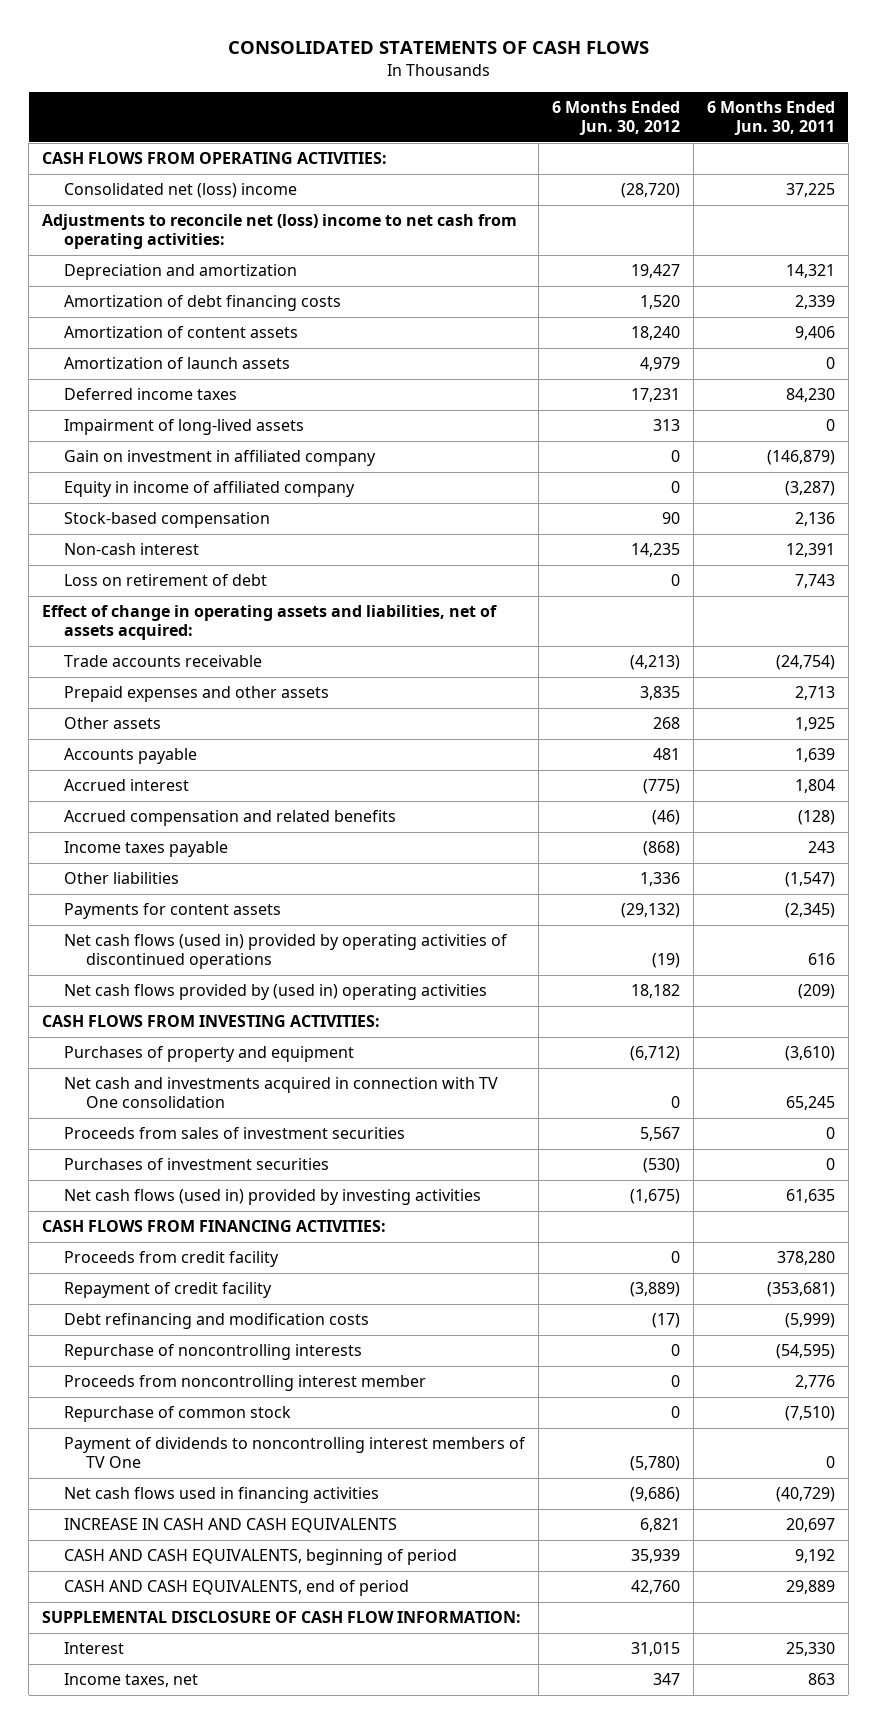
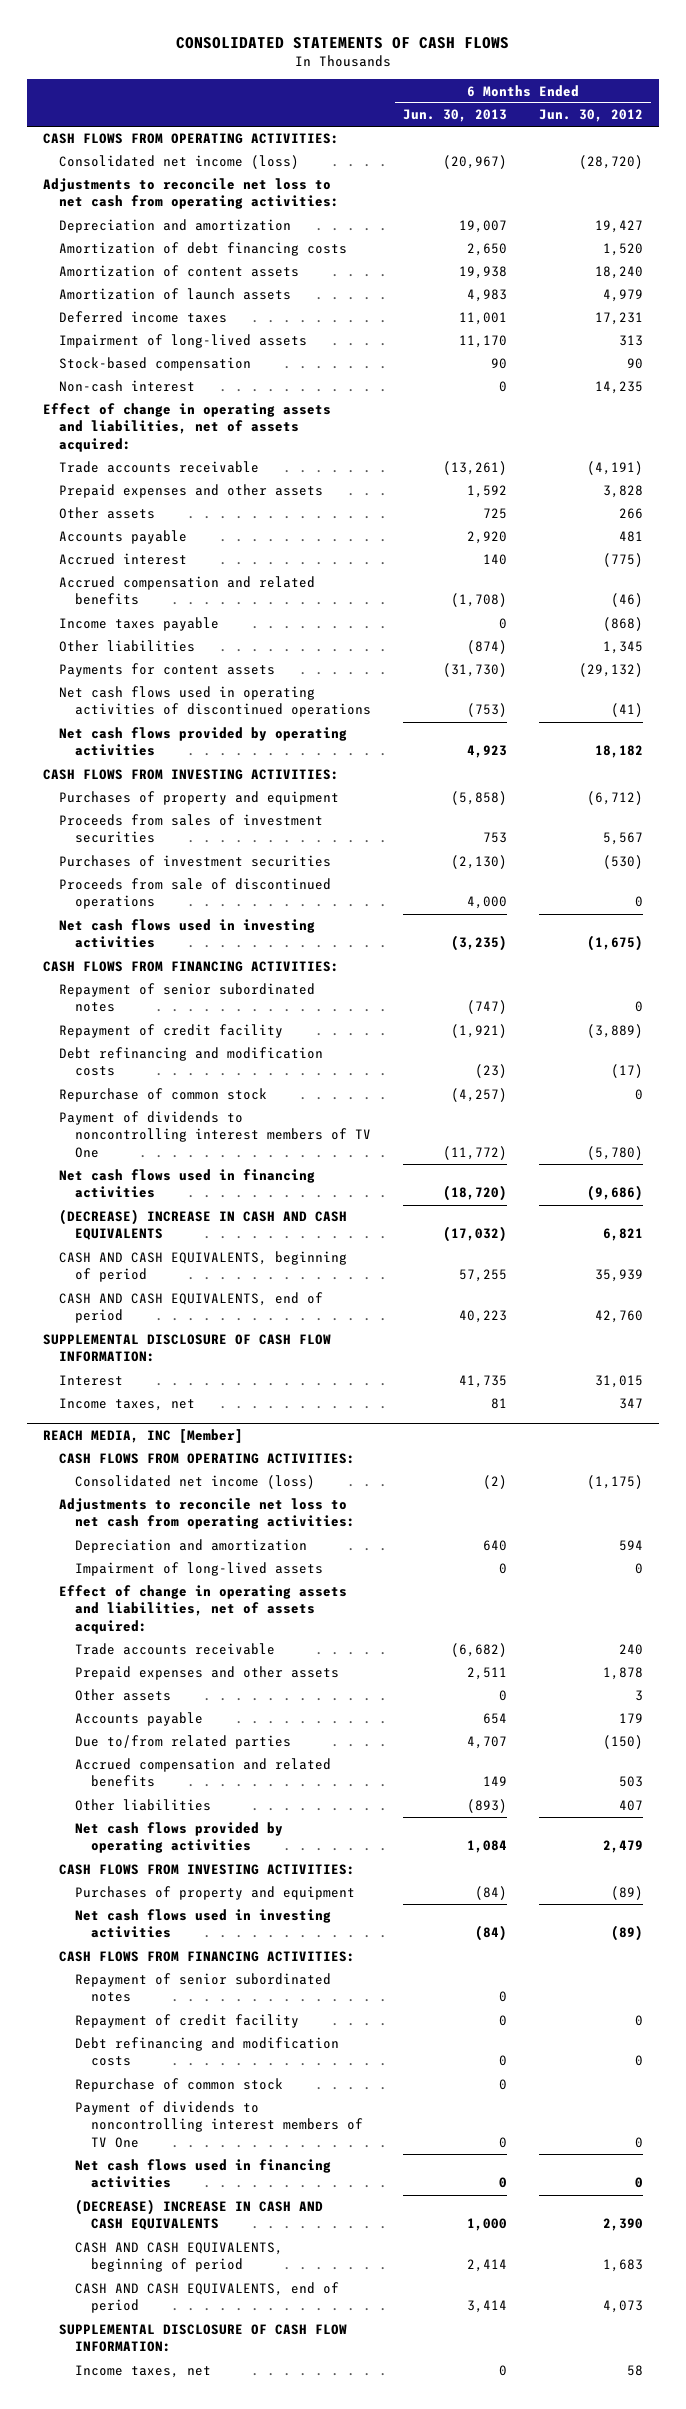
- | 6 Months Ended Jun. 30, 2012 | 6 Months Ended Jun. 30, 2011
+ | 6 Months Ended Jun. 30, 2013 | 6 Months Ended Jun. 30, 2012
- Consolidated net (loss) income | (28,720) | 37,225
- Adjustments to reconcile net (loss) income to net cash from operating activities:
+ Consolidated net income (loss) | (20,967) | (28,720)
+ Adjustments to reconcile net loss to net cash from operating activities:
- Gain on investment in affiliated company | 0 | (146,879)
- Equity in income of affiliated company | 0 | (3,287)
- Loss on retirement of debt | 0 | 7,743
- Trade accounts receivable | (4,213) | (24,754)
- Prepaid expenses and other assets | 3,835 | 2,713
- Other assets | 268 | 1,925
+ Trade accounts receivable | (13,261) | (4,191)
+ Prepaid expenses and other assets | 1,592 | 3,828
+ Other assets | 725 | 266
- Other liabilities | 1,336 | (1,547)
+ Other liabilities | (874) | 1,345
- Net cash flows (used in) provided by operating activities of discontinued operations | (19) | 616
- Net cash flows provided by (used in) operating activities | 18,182 | (209)
+ Net cash flows used in operating activities of discontinued operations | (753) | (41)
+ Net cash flows provided by operating activities | 4,923 | 18,182
- Net cash and investments acquired in connection with TV One consolidation | 0 | 65,245
- Net cash flows (used in) provided by investing activities | (1,675) | 61,635
+ Proceeds from sale of discontinued operations | 4,000 | 0
+ Net cash flows used in investing activities | (3,235) | (1,675)
- Proceeds from credit facility | 0 | 378,280
+ Repayment of senior subordinated notes | (747) | 0
- Repurchase of noncontrolling interests | 0 | (54,595)
- Proceeds from noncontrolling interest member | 0 | 2,776
- INCREASE IN CASH AND CASH EQUIVALENTS | 6,821 | 20,697
+ (DECREASE) INCREASE IN CASH AND CASH EQUIVALENTS | (17,032) | 6,821
+ REACH MEDIA, INC [Member]
+ CASH FLOWS FROM OPERATING ACTIVITIES:
+ Consolidated net income (loss) | (2) | (1,175)
+ Adjustments to reconcile net loss to net cash from operating activities:
+ Depreciation and amortization | 640 | 594
+ Impairment of long-lived assets | 0 | 0
+ Effect of change in operating assets and liabilities, net of assets acquired:
+ Trade accounts receivable | (6,682) | 240
+ Prepaid expenses and other assets | 2,511 | 1,878
+ Other assets | 0 | 3
+ Accounts payable | 654 | 179
+ Due to/from related parties | 4,707 | (150)
+ Accrued compensation and related benefits | 149 | 503
+ Other liabilities | (893) | 407
+ Net cash flows provided by operating activities | 1,084 | 2,479
+ CASH FLOWS FROM INVESTING ACTIVITIES:
+ Purchases of property and equipment | (84) | (89)
+ Net cash flows used in investing activities | (84) | (89)
+ CASH FLOWS FROM FINANCING ACTIVITIES:
+ Repayment of senior subordinated notes | 0 |
+ Repayment of credit facility | 0 | 0
+ Debt refinancing and modification costs | 0 | 0
+ Repurchase of common stock | 0 |
+ Payment of dividends to noncontrolling interest members of TV One | 0 | 0
+ Net cash flows used in financing activities | 0 | 0
+ (DECREASE) INCREASE IN CASH AND CASH EQUIVALENTS | 1,000 | 2,390
+ CASH AND CASH EQUIVALENTS, beginning of period | 2,414 | 1,683
+ CASH AND CASH EQUIVALENTS, end of period | 3,414 | 4,073
+ SUPPLEMENTAL DISCLOSURE OF CASH FLOW INFORMATION:
+ Income taxes, net | 0 | 58

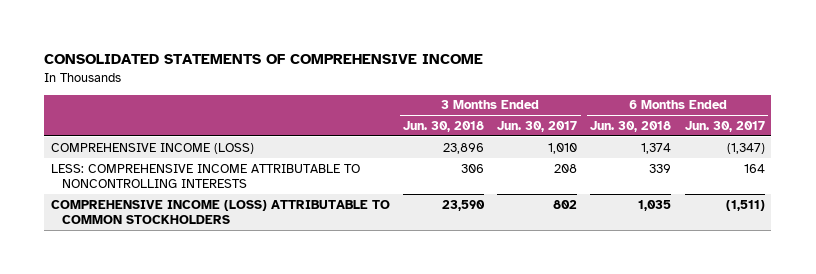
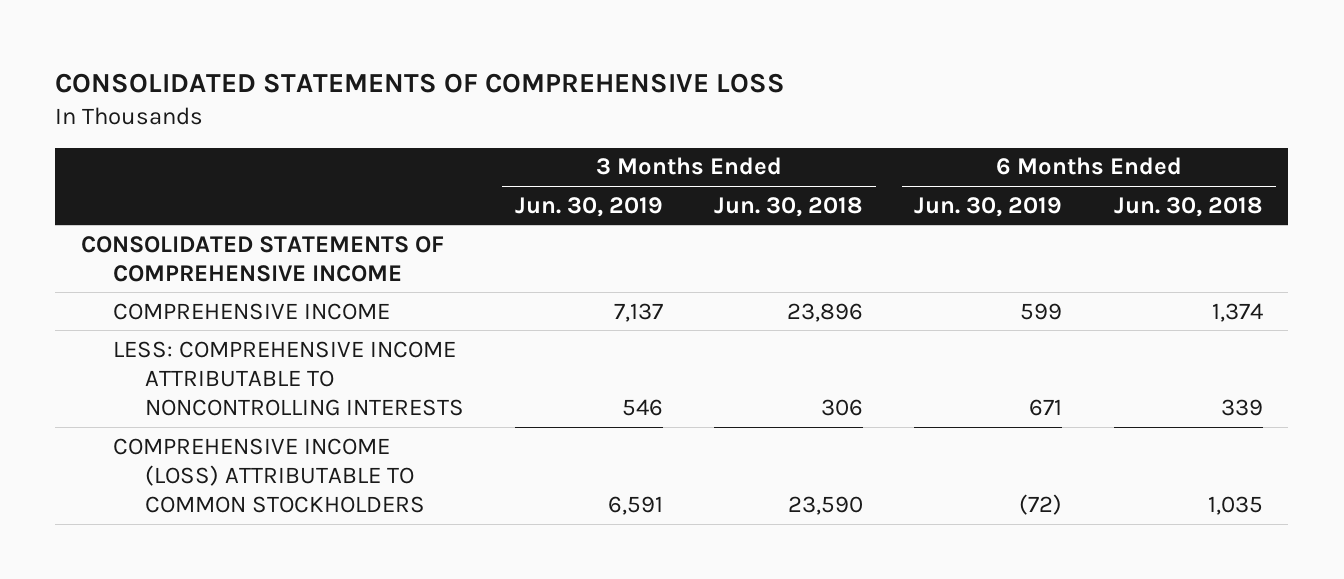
- CONSOLIDATED STATEMENTS OF COMPREHENSIVE INCOME
+ CONSOLIDATED STATEMENTS OF COMPREHENSIVE LOSS
- | 3 Months Ended Jun. 30, 2018 | 3 Months Ended Jun. 30, 2017 | 6 Months Ended Jun. 30, 2018 | 6 Months Ended Jun. 30, 2017
+ | 3 Months Ended Jun. 30, 2019 | 3 Months Ended Jun. 30, 2018 | 6 Months Ended Jun. 30, 2019 | 6 Months Ended Jun. 30, 2018
- COMPREHENSIVE INCOME (LOSS) | 23,896 | 1,010 | 1,374 | (1,347)
+ CONSOLIDATED STATEMENTS OF COMPREHENSIVE INCOME
+ COMPREHENSIVE INCOME | 7,137 | 23,896 | 599 | 1,374

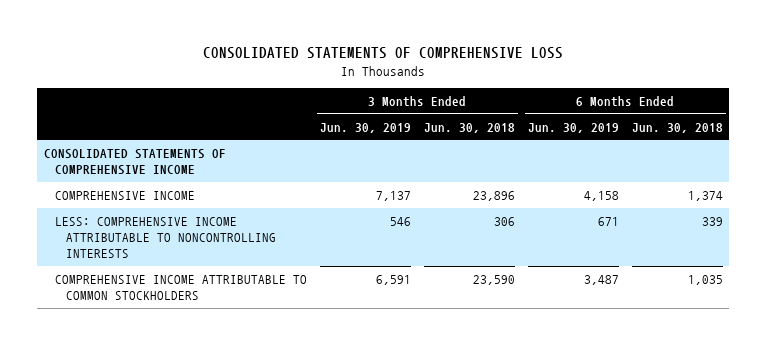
- COMPREHENSIVE INCOME | 7,137 | 23,896 | 599 | 1,374
+ COMPREHENSIVE INCOME | 7,137 | 23,896 | 4,158 | 1,374
- COMPREHENSIVE INCOME (LOSS) ATTRIBUTABLE TO COMMON STOCKHOLDERS | 6,591 | 23,590 | (72) | 1,035
+ COMPREHENSIVE INCOME ATTRIBUTABLE TO COMMON STOCKHOLDERS | 6,591 | 23,590 | 3,487 | 1,035

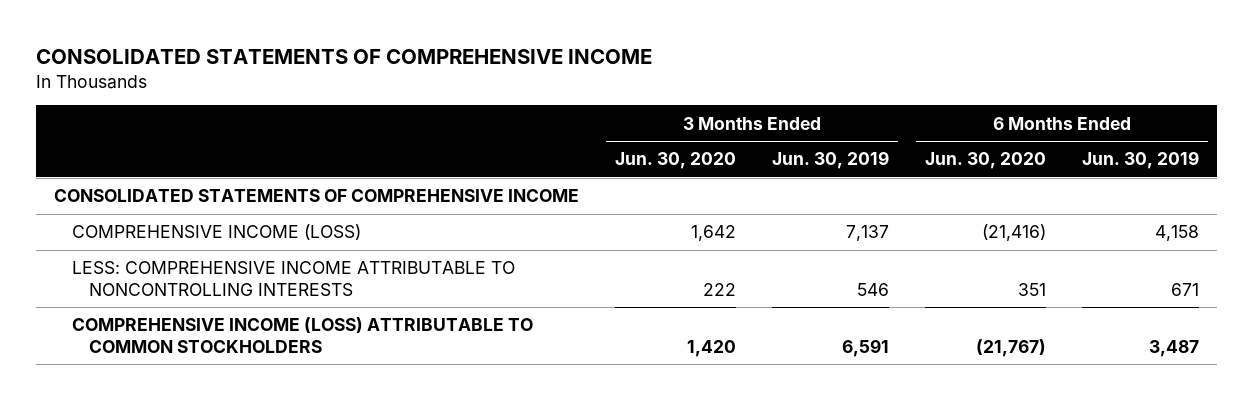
- CONSOLIDATED STATEMENTS OF COMPREHENSIVE LOSS
+ CONSOLIDATED STATEMENTS OF COMPREHENSIVE INCOME
- | 3 Months Ended Jun. 30, 2019 | 3 Months Ended Jun. 30, 2018 | 6 Months Ended Jun. 30, 2019 | 6 Months Ended Jun. 30, 2018
+ | 3 Months Ended Jun. 30, 2020 | 3 Months Ended Jun. 30, 2019 | 6 Months Ended Jun. 30, 2020 | 6 Months Ended Jun. 30, 2019
- COMPREHENSIVE INCOME | 7,137 | 23,896 | 4,158 | 1,374
+ COMPREHENSIVE INCOME (LOSS) | 1,642 | 7,137 | (21,416) | 4,158
- COMPREHENSIVE INCOME ATTRIBUTABLE TO COMMON STOCKHOLDERS | 6,591 | 23,590 | 3,487 | 1,035
+ COMPREHENSIVE INCOME (LOSS) ATTRIBUTABLE TO COMMON STOCKHOLDERS | 1,420 | 6,591 | (21,767) | 3,487

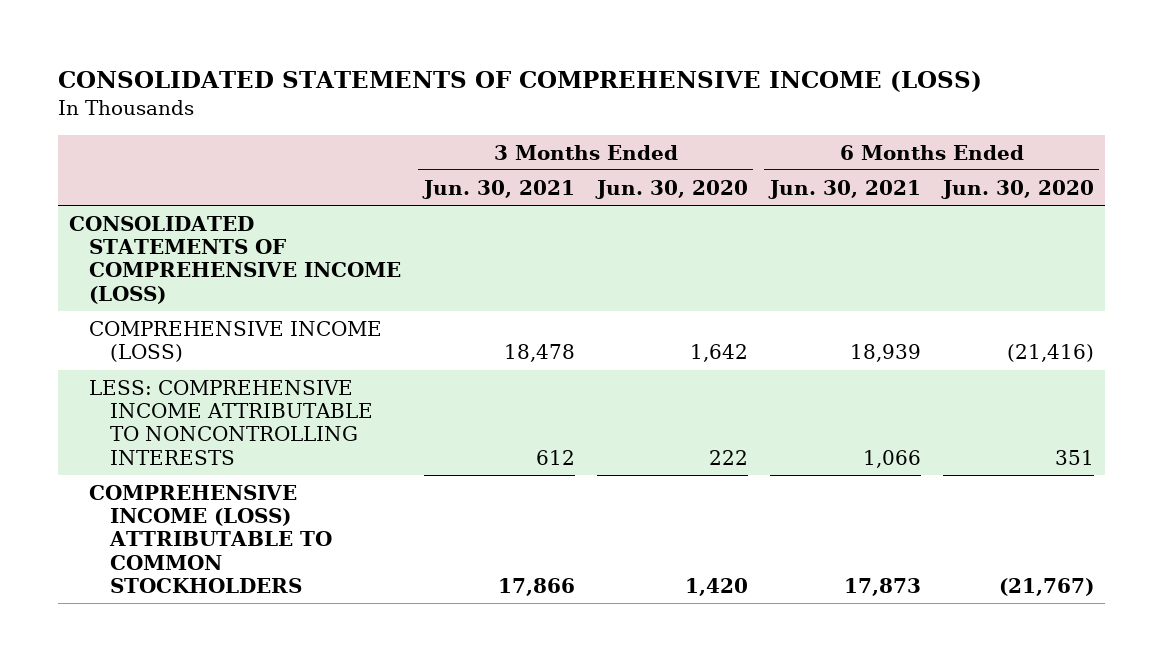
- CONSOLIDATED STATEMENTS OF COMPREHENSIVE INCOME
+ CONSOLIDATED STATEMENTS OF COMPREHENSIVE INCOME (LOSS)
- | 3 Months Ended Jun. 30, 2020 | 3 Months Ended Jun. 30, 2019 | 6 Months Ended Jun. 30, 2020 | 6 Months Ended Jun. 30, 2019
+ | 3 Months Ended Jun. 30, 2021 | 3 Months Ended Jun. 30, 2020 | 6 Months Ended Jun. 30, 2021 | 6 Months Ended Jun. 30, 2020
- CONSOLIDATED STATEMENTS OF COMPREHENSIVE INCOME
+ CONSOLIDATED STATEMENTS OF COMPREHENSIVE INCOME (LOSS)

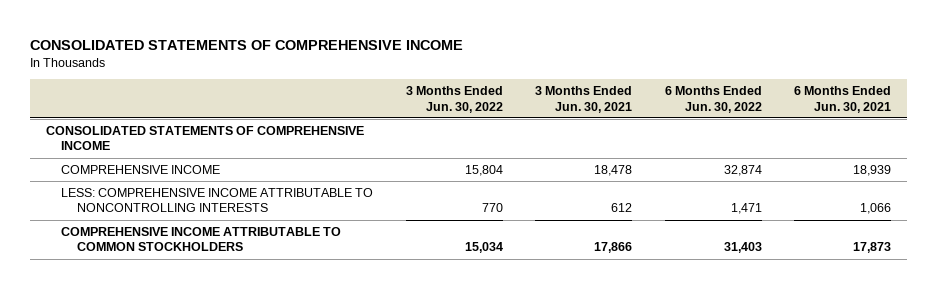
- CONSOLIDATED STATEMENTS OF COMPREHENSIVE INCOME (LOSS)
+ CONSOLIDATED STATEMENTS OF COMPREHENSIVE INCOME
- | 3 Months Ended Jun. 30, 2021 | 3 Months Ended Jun. 30, 2020 | 6 Months Ended Jun. 30, 2021 | 6 Months Ended Jun. 30, 2020
+ | 3 Months Ended Jun. 30, 2022 | 3 Months Ended Jun. 30, 2021 | 6 Months Ended Jun. 30, 2022 | 6 Months Ended Jun. 30, 2021
- CONSOLIDATED STATEMENTS OF COMPREHENSIVE INCOME (LOSS)
- COMPREHENSIVE INCOME (LOSS) | 18,478 | 1,642 | 18,939 | (21,416)
+ CONSOLIDATED STATEMENTS OF COMPREHENSIVE INCOME
+ COMPREHENSIVE INCOME | 15,804 | 18,478 | 32,874 | 18,939
- COMPREHENSIVE INCOME (LOSS) ATTRIBUTABLE TO COMMON STOCKHOLDERS | 17,866 | 1,420 | 17,873 | (21,767)
+ COMPREHENSIVE INCOME ATTRIBUTABLE TO COMMON STOCKHOLDERS | 15,034 | 17,866 | 31,403 | 17,873

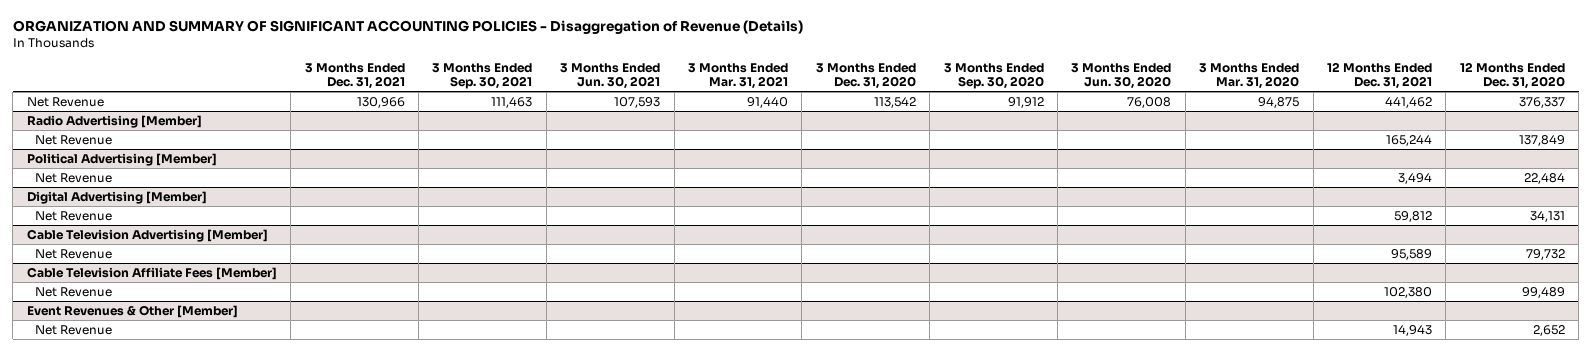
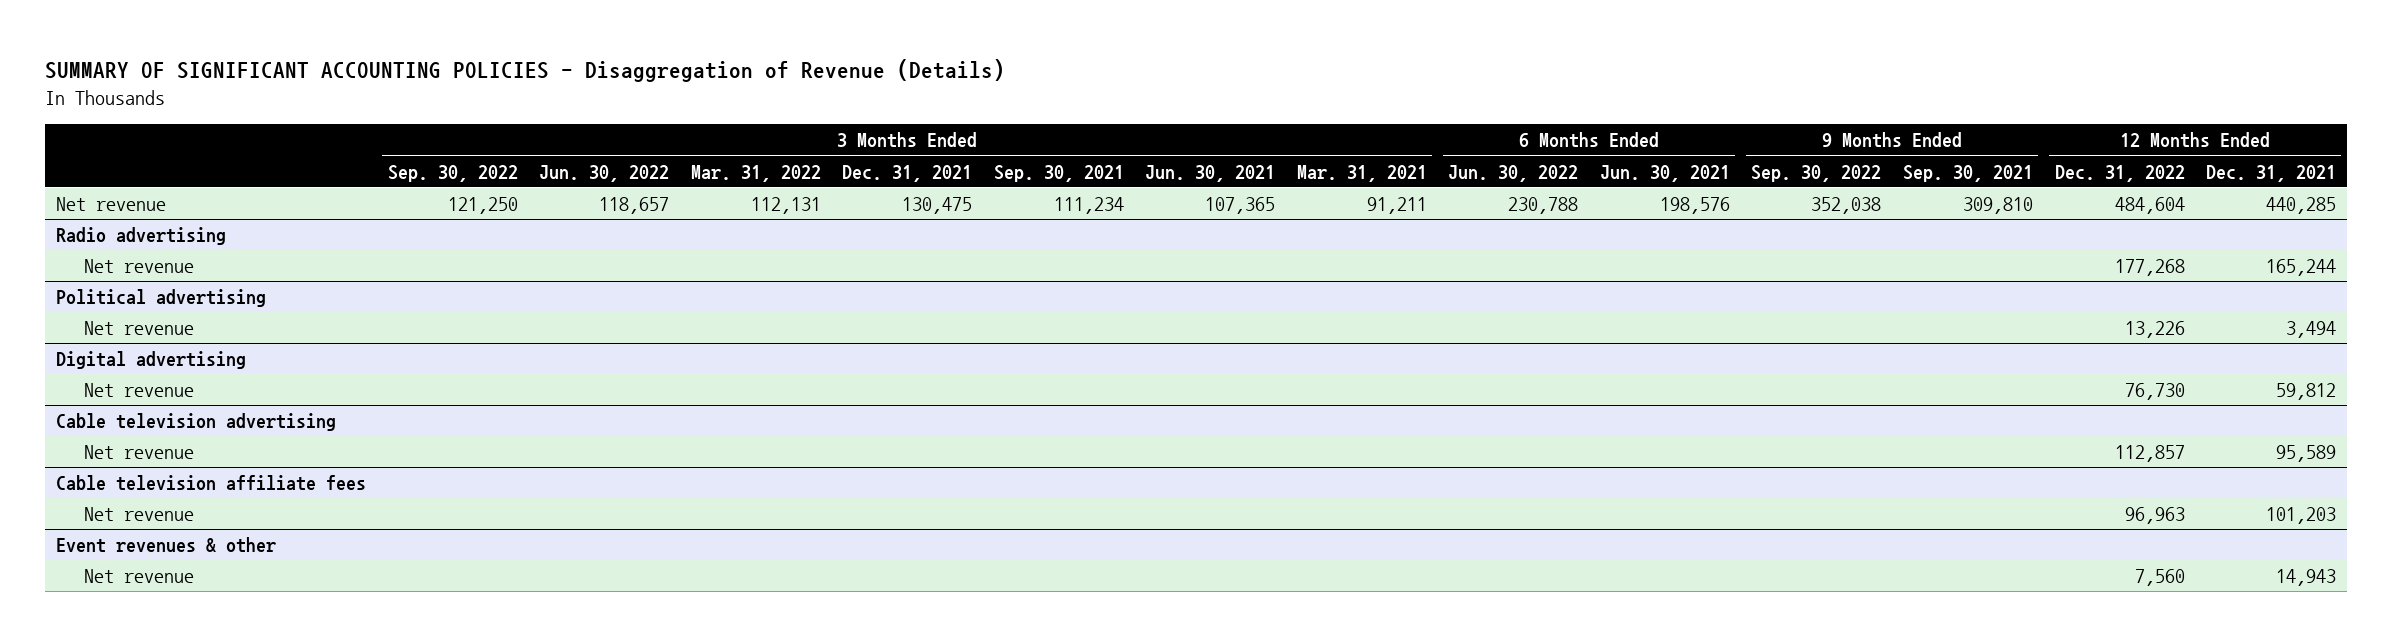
- ORGANIZATION AND SUMMARY OF SIGNIFICANT ACCOUNTING POLICIES - Disaggregation of Revenue (Details)
+ SUMMARY OF SIGNIFICANT ACCOUNTING POLICIES - Disaggregation of Revenue (Details)
- | 3 Months Ended Dec. 31, 2021 | 3 Months Ended Sep. 30, 2021 | 3 Months Ended Jun. 30, 2021 | 3 Months Ended Mar. 31, 2021 | 3 Months Ended Dec. 31, 2020 | 3 Months Ended Sep. 30, 2020 | 3 Months Ended Jun. 30, 2020 | 3 Months Ended Mar. 31, 2020 | 12 Months Ended Dec. 31, 2021 | 12 Months Ended Dec. 31, 2020
+ | 3 Months Ended Sep. 30, 2022 | 3 Months Ended Jun. 30, 2022 | 3 Months Ended Mar. 31, 2022 | 3 Months Ended Dec. 31, 2021 | 3 Months Ended Sep. 30, 2021 | 3 Months Ended Jun. 30, 2021 | 3 Months Ended Mar. 31, 2021 | 6 Months Ended Jun. 30, 2022 | 6 Months Ended Jun. 30, 2021 | 9 Months Ended Sep. 30, 2022 | 9 Months Ended Sep. 30, 2021 | 12 Months Ended Dec. 31, 2022 | 12 Months Ended Dec. 31, 2021
- Net Revenue | 130,966 | 111,463 | 107,593 | 91,440 | 113,542 | 91,912 | 76,008 | 94,875 | 441,462 | 376,337
- Radio Advertising [Member]
- Net Revenue | | | | | | | | | 165,244 | 137,849
- Political Advertising [Member]
- Net Revenue | | | | | | | | | 3,494 | 22,484
- Digital Advertising [Member]
- Net Revenue | | | | | | | | | 59,812 | 34,131
- Cable Television Advertising [Member]
- Net Revenue | | | | | | | | | 95,589 | 79,732
- Cable Television Affiliate Fees [Member]
- Net Revenue | | | | | | | | | 102,380 | 99,489
- Event Revenues & Other [Member]
- Net Revenue | | | | | | | | | 14,943 | 2,652
+ Net revenue | 121,250 | 118,657 | 112,131 | 130,475 | 111,234 | 107,365 | 91,211 | 230,788 | 198,576 | 352,038 | 309,810 | 484,604 | 440,285
+ Radio advertising
+ Net revenue | | | | | | | | | | | | 177,268 | 165,244
+ Political advertising
+ Net revenue | | | | | | | | | | | | 13,226 | 3,494
+ Digital advertising
+ Net revenue | | | | | | | | | | | | 76,730 | 59,812
+ Cable television advertising
+ Net revenue | | | | | | | | | | | | 112,857 | 95,589
+ Cable television affiliate fees
+ Net revenue | | | | | | | | | | | | 96,963 | 101,203
+ Event revenues & other
+ Net revenue | | | | | | | | | | | | 7,560 | 14,943

